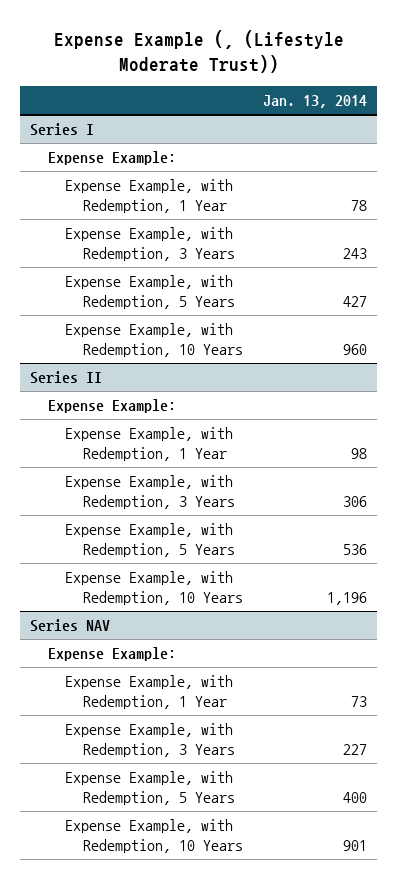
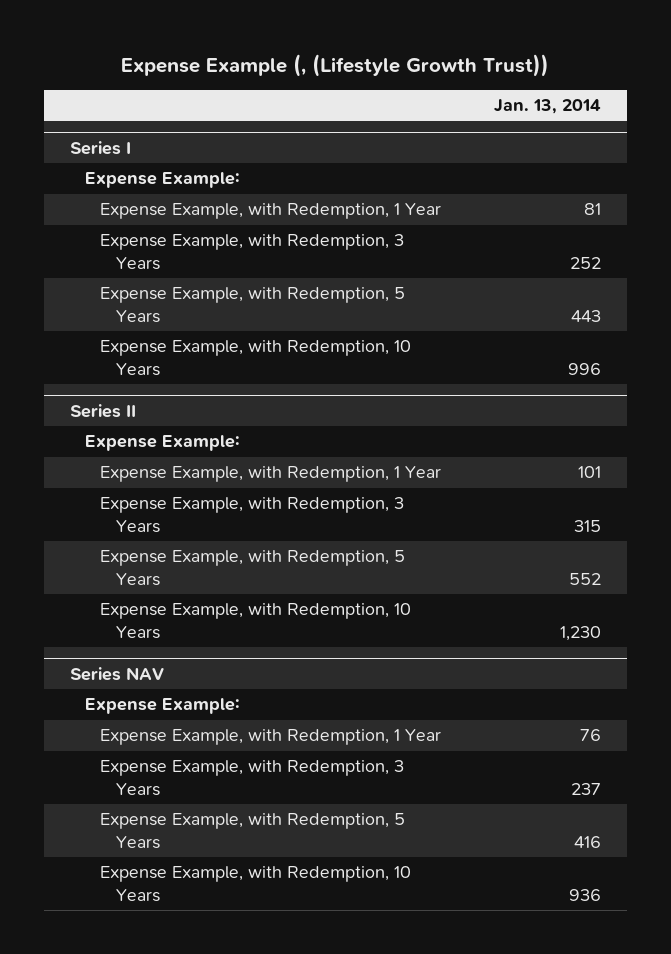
- Expense Example (, (Lifestyle Moderate Trust))
+ Expense Example (, (Lifestyle Growth Trust))
@ Series I
- Expense Example, with Redemption, 1 Year | 78
- Expense Example, with Redemption, 3 Years | 243
- Expense Example, with Redemption, 5 Years | 427
- Expense Example, with Redemption, 10 Years | 960
+ Expense Example, with Redemption, 1 Year | 81
+ Expense Example, with Redemption, 3 Years | 252
+ Expense Example, with Redemption, 5 Years | 443
+ Expense Example, with Redemption, 10 Years | 996
@ Series II
- Expense Example, with Redemption, 1 Year | 98
- Expense Example, with Redemption, 3 Years | 306
- Expense Example, with Redemption, 5 Years | 536
- Expense Example, with Redemption, 10 Years | 1,196
+ Expense Example, with Redemption, 1 Year | 101
+ Expense Example, with Redemption, 3 Years | 315
+ Expense Example, with Redemption, 5 Years | 552
+ Expense Example, with Redemption, 10 Years | 1,230
@ Series NAV
- Expense Example, with Redemption, 1 Year | 73
- Expense Example, with Redemption, 3 Years | 227
- Expense Example, with Redemption, 5 Years | 400
- Expense Example, with Redemption, 10 Years | 901
+ Expense Example, with Redemption, 1 Year | 76
+ Expense Example, with Redemption, 3 Years | 237
+ Expense Example, with Redemption, 5 Years | 416
+ Expense Example, with Redemption, 10 Years | 936

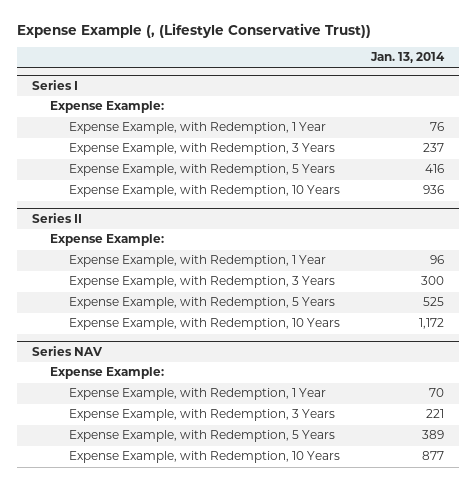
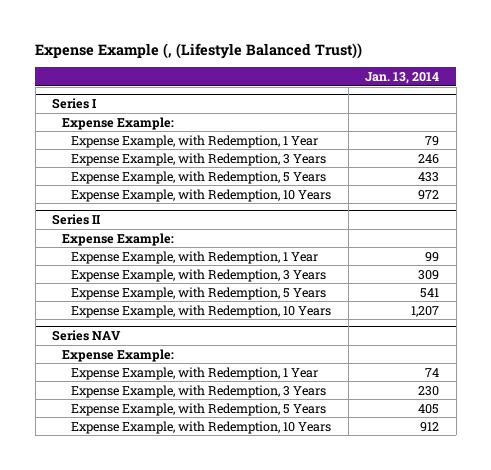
- Expense Example (, (Lifestyle Conservative Trust))
+ Expense Example (, (Lifestyle Balanced Trust))
@ Series I
- Expense Example, with Redemption, 1 Year | 76
- Expense Example, with Redemption, 3 Years | 237
- Expense Example, with Redemption, 5 Years | 416
- Expense Example, with Redemption, 10 Years | 936
+ Expense Example, with Redemption, 1 Year | 79
+ Expense Example, with Redemption, 3 Years | 246
+ Expense Example, with Redemption, 5 Years | 433
+ Expense Example, with Redemption, 10 Years | 972
@ Series II
- Expense Example, with Redemption, 1 Year | 96
- Expense Example, with Redemption, 3 Years | 300
- Expense Example, with Redemption, 5 Years | 525
- Expense Example, with Redemption, 10 Years | 1,172
+ Expense Example, with Redemption, 1 Year | 99
+ Expense Example, with Redemption, 3 Years | 309
+ Expense Example, with Redemption, 5 Years | 541
+ Expense Example, with Redemption, 10 Years | 1,207
@ Series NAV
- Expense Example, with Redemption, 1 Year | 70
- Expense Example, with Redemption, 3 Years | 221
- Expense Example, with Redemption, 5 Years | 389
- Expense Example, with Redemption, 10 Years | 877
+ Expense Example, with Redemption, 1 Year | 74
+ Expense Example, with Redemption, 3 Years | 230
+ Expense Example, with Redemption, 5 Years | 405
+ Expense Example, with Redemption, 10 Years | 912

